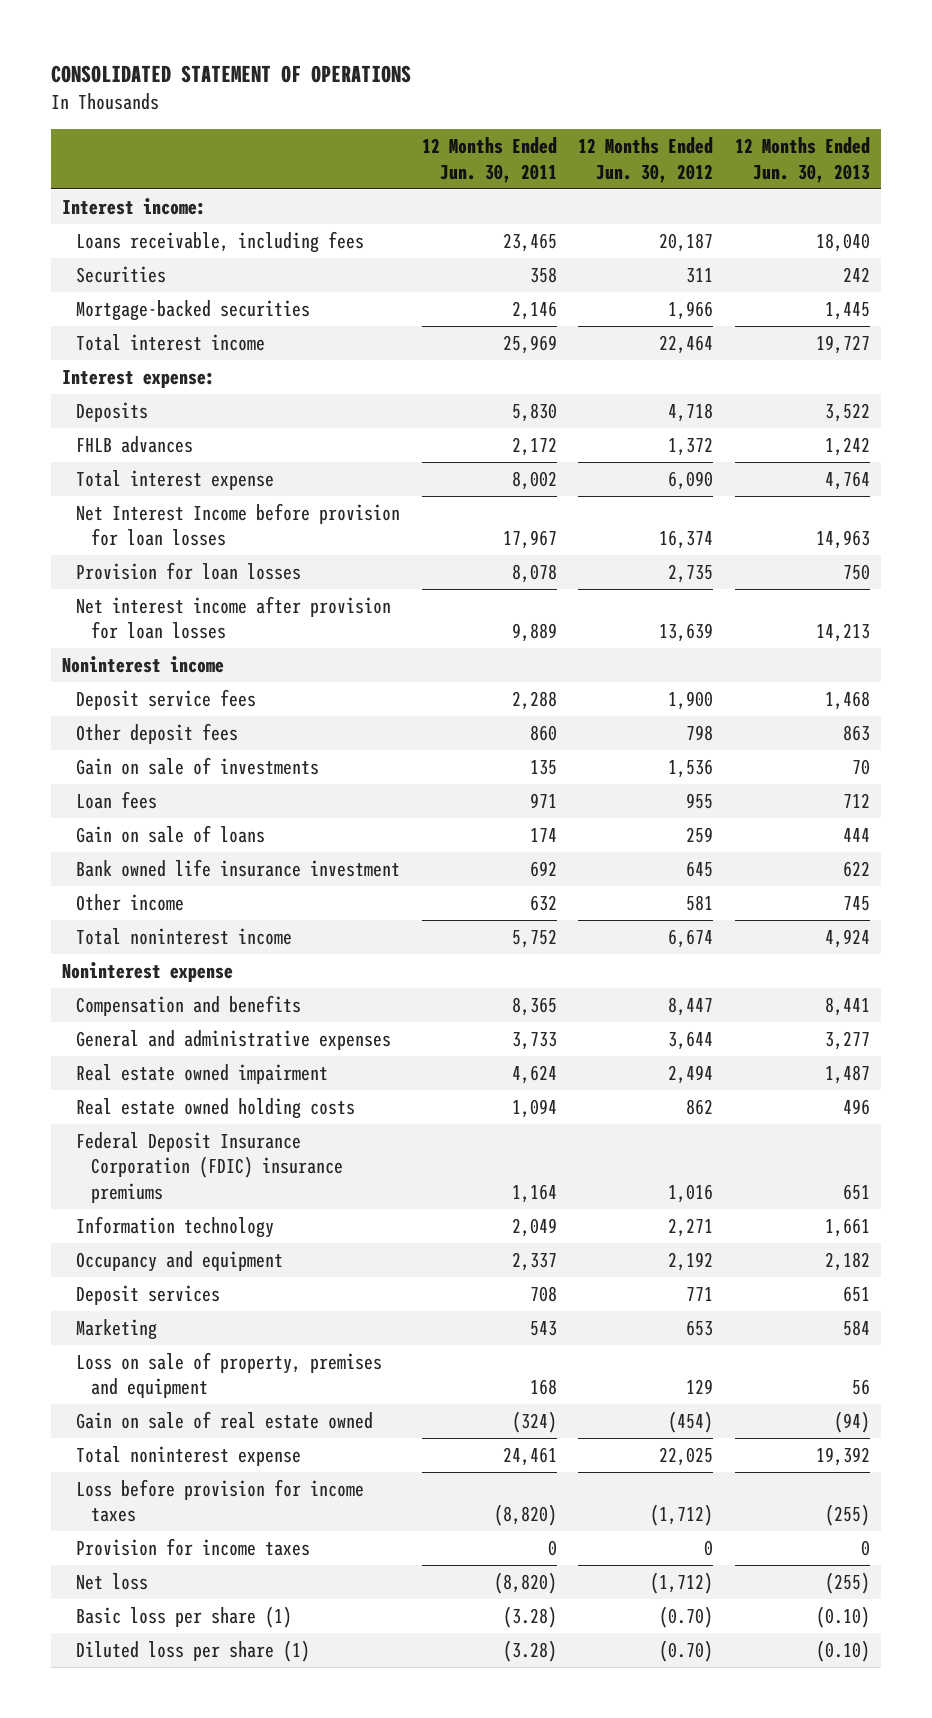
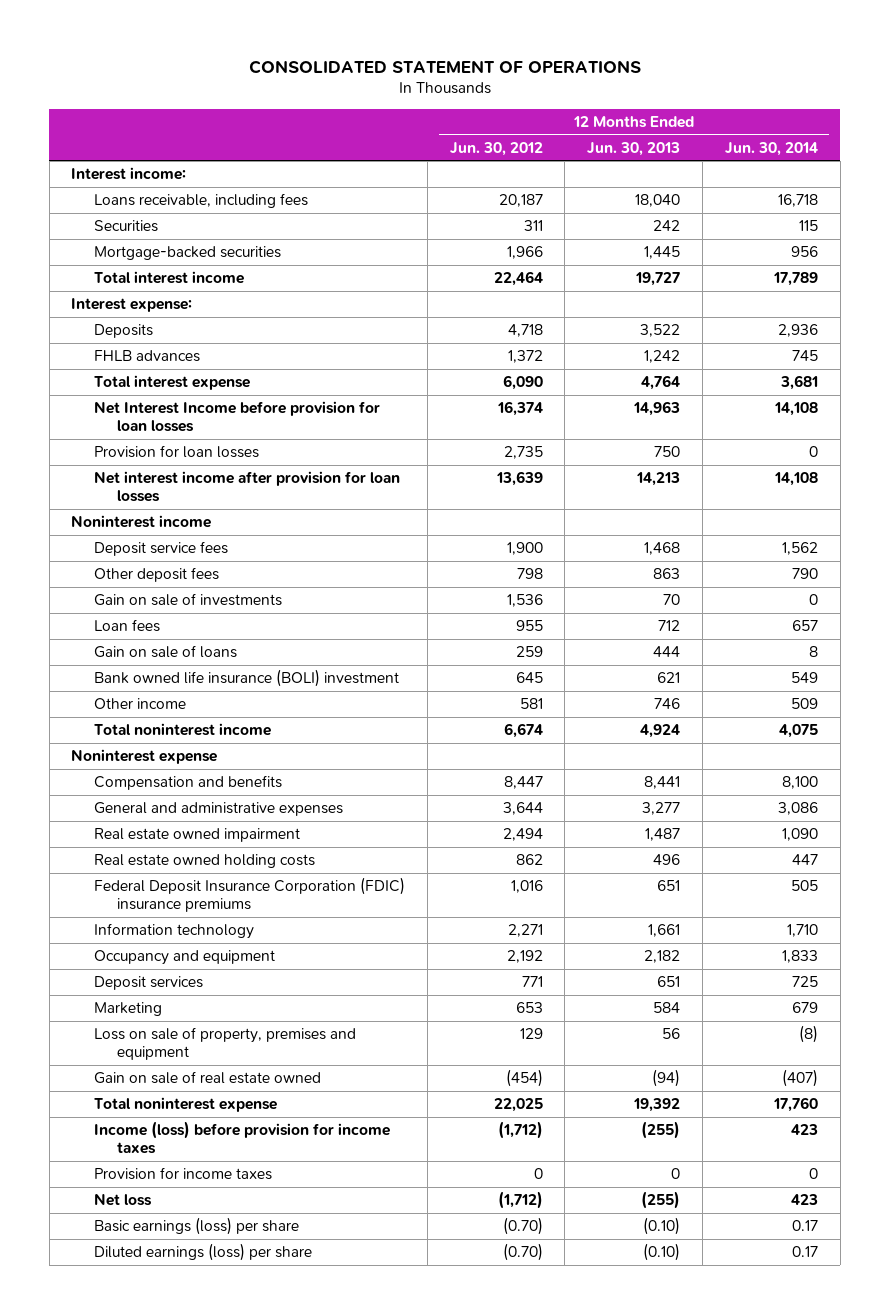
- | 12 Months Ended Jun. 30, 2011 | 12 Months Ended Jun. 30, 2012 | 12 Months Ended Jun. 30, 2013
+ | 12 Months Ended Jun. 30, 2012 | 12 Months Ended Jun. 30, 2013 | 12 Months Ended Jun. 30, 2014
- Bank owned life insurance investment | 692 | 645 | 622
- Other income | 632 | 581 | 745
+ Bank owned life insurance (BOLI) investment | 645 | 621 | 549
+ Other income | 581 | 746 | 509
- Loss before provision for income taxes | (8,820) | (1,712) | (255)
+ Income (loss) before provision for income taxes | (1,712) | (255) | 423
- Basic loss per share (1) | (3.28) | (0.70) | (0.10)
- Diluted loss per share (1) | (3.28) | (0.70) | (0.10)
+ Basic earnings (loss) per share | (0.70) | (0.10) | 0.17
+ Diluted earnings (loss) per share | (0.70) | (0.10) | 0.17

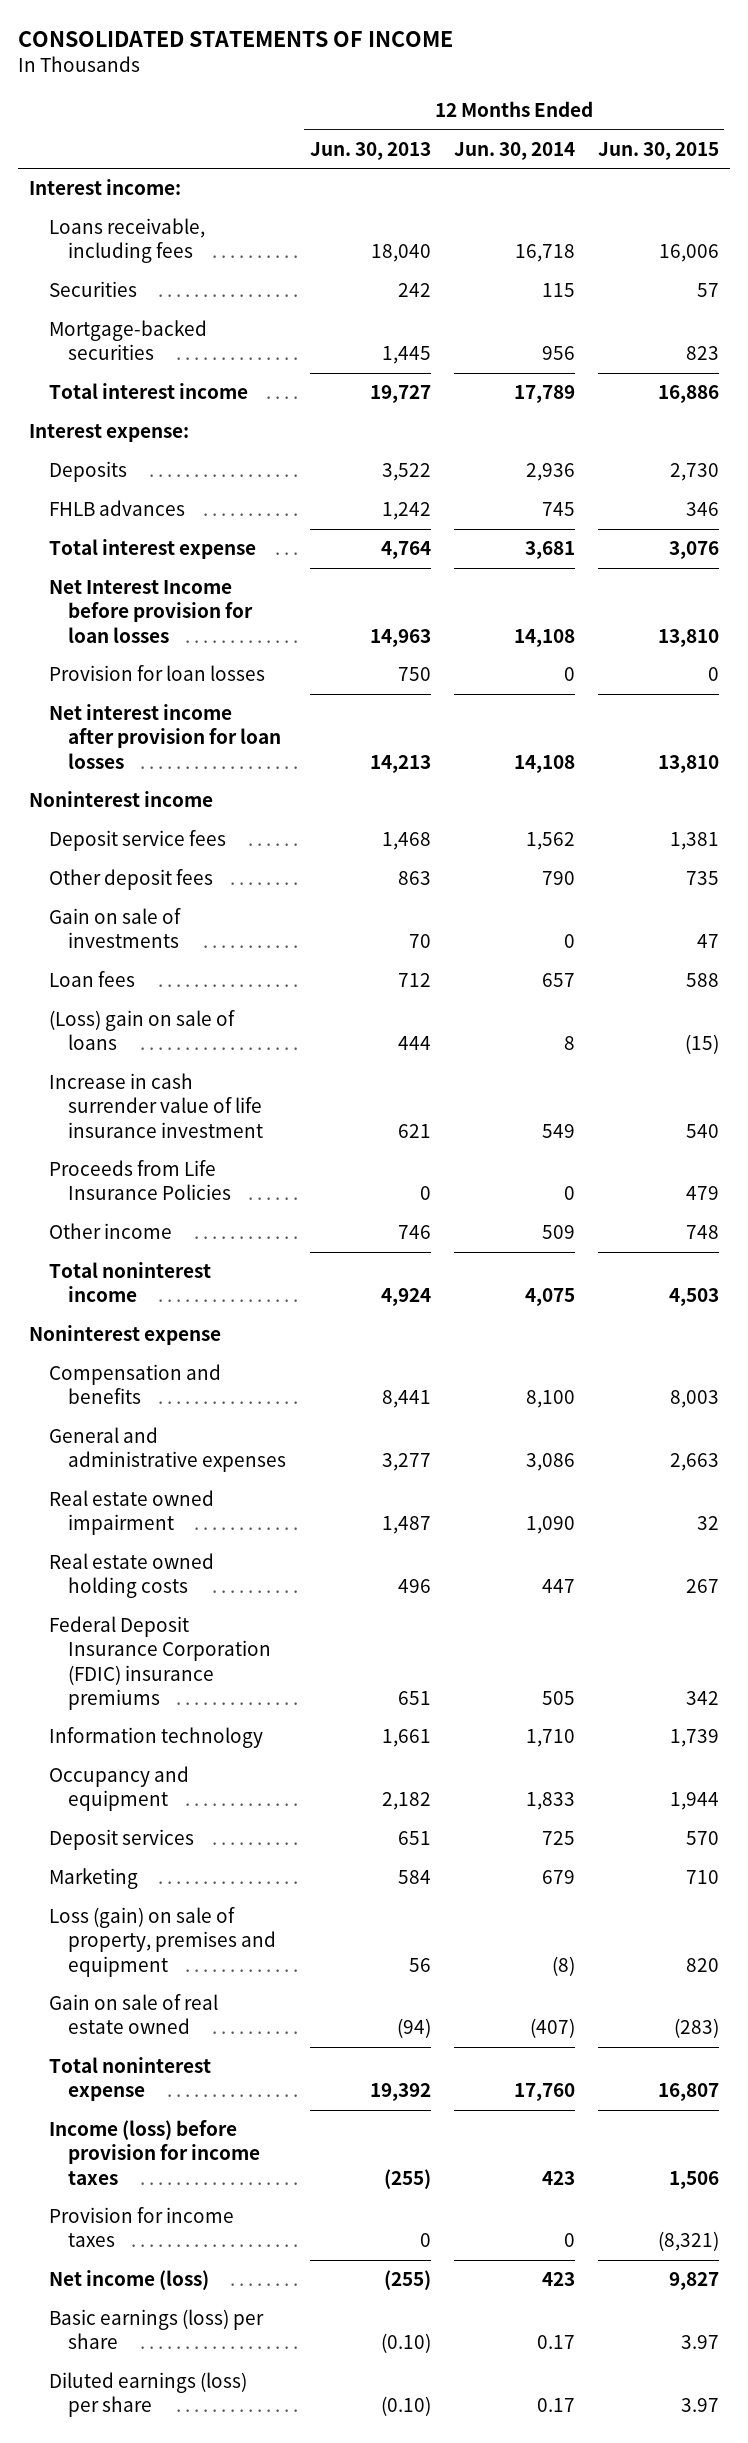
- CONSOLIDATED STATEMENT OF OPERATIONS
+ CONSOLIDATED STATEMENTS OF INCOME
- | 12 Months Ended Jun. 30, 2012 | 12 Months Ended Jun. 30, 2013 | 12 Months Ended Jun. 30, 2014
+ | 12 Months Ended Jun. 30, 2013 | 12 Months Ended Jun. 30, 2014 | 12 Months Ended Jun. 30, 2015
- Gain on sale of loans | 259 | 444 | 8
- Bank owned life insurance (BOLI) investment | 645 | 621 | 549
+ (Loss) gain on sale of loans | 444 | 8 | (15)
+ Increase in cash surrender value of life insurance investment | 621 | 549 | 540
+ Proceeds from Life Insurance Policies | 0 | 0 | 479
- Loss on sale of property, premises and equipment | 129 | 56 | (8)
+ Loss (gain) on sale of property, premises and equipment | 56 | (8) | 820
- Net loss | (1,712) | (255) | 423
+ Net income (loss) | (255) | 423 | 9,827

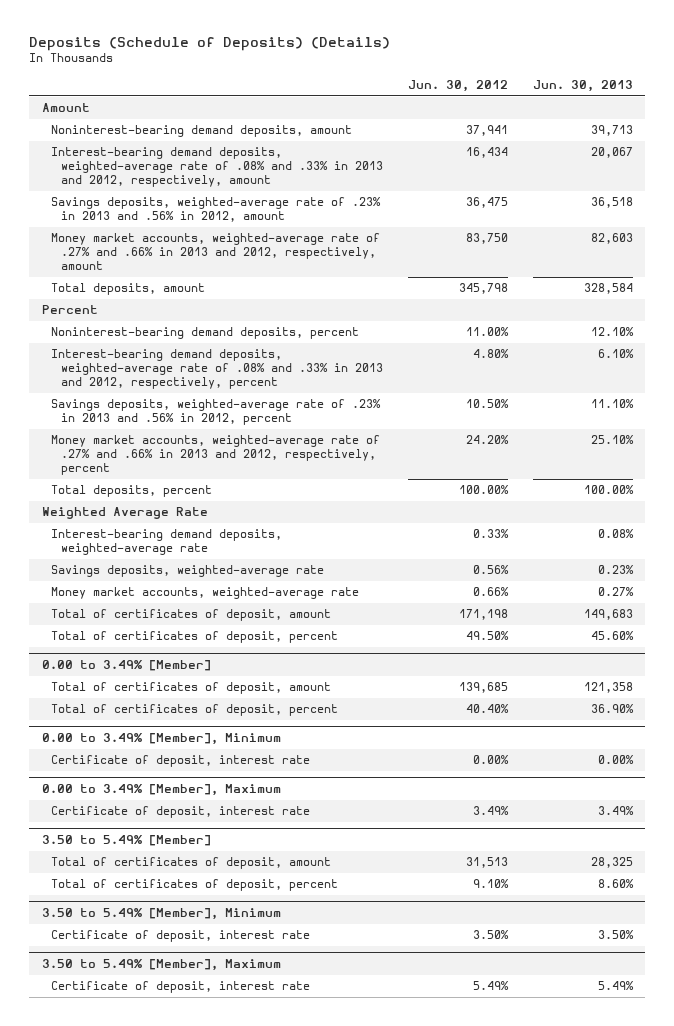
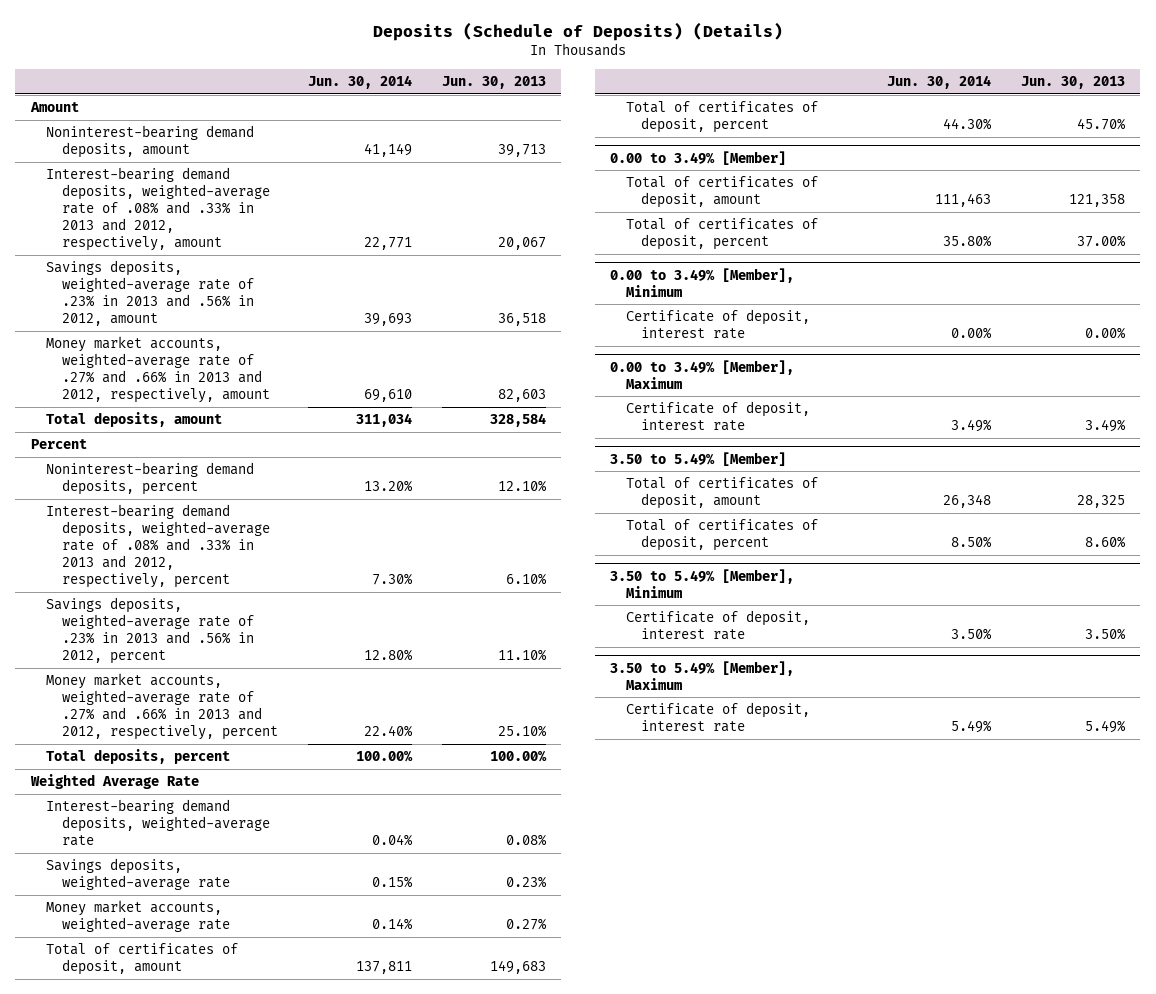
- | Jun. 30, 2012 | Jun. 30, 2013
+ | Jun. 30, 2014 | Jun. 30, 2013
- Total of certificates of deposit, percent | 49.50% | 45.60%
+ Total of certificates of deposit, percent | 44.30% | 45.70%
@ 0.00 to 3.49% [Member]
- Total of certificates of deposit, percent | 40.40% | 36.90%
+ Total of certificates of deposit, percent | 35.80% | 37.00%

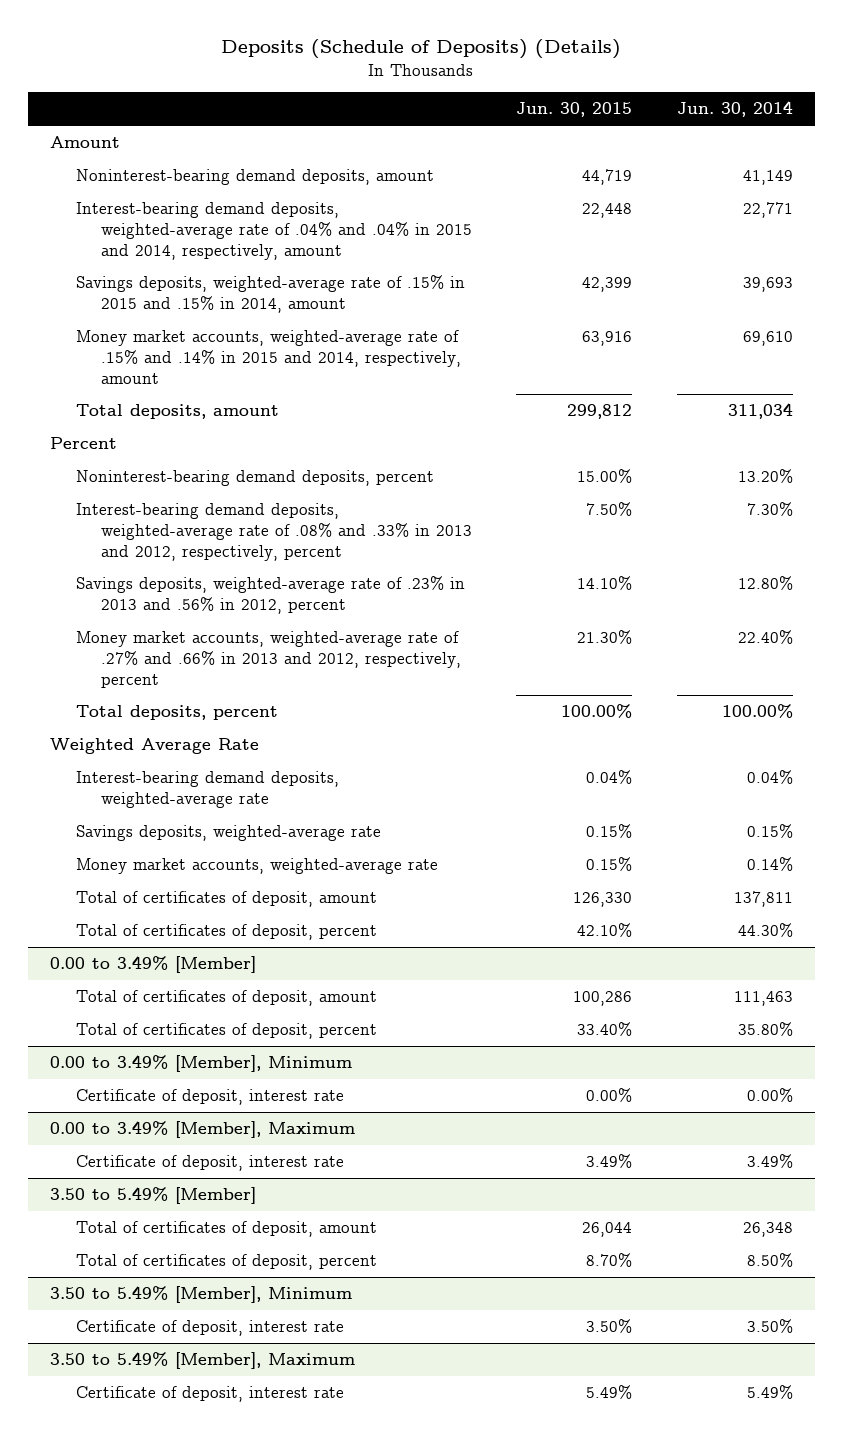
- | Jun. 30, 2014 | Jun. 30, 2013
+ | Jun. 30, 2015 | Jun. 30, 2014
- Interest-bearing demand deposits, weighted-average rate of .08% and .33% in 2013 and 2012, respectively, amount | 22,771 | 20,067
- Savings deposits, weighted-average rate of .23% in 2013 and .56% in 2012, amount | 39,693 | 36,518
- Money market accounts, weighted-average rate of .27% and .66% in 2013 and 2012, respectively, amount | 69,610 | 82,603
+ Interest-bearing demand deposits, weighted-average rate of .04% and .04% in 2015 and 2014, respectively, amount | 22,448 | 22,771
+ Savings deposits, weighted-average rate of .15% in 2015 and .15% in 2014, amount | 42,399 | 39,693
+ Money market accounts, weighted-average rate of .15% and .14% in 2015 and 2014, respectively, amount | 63,916 | 69,610

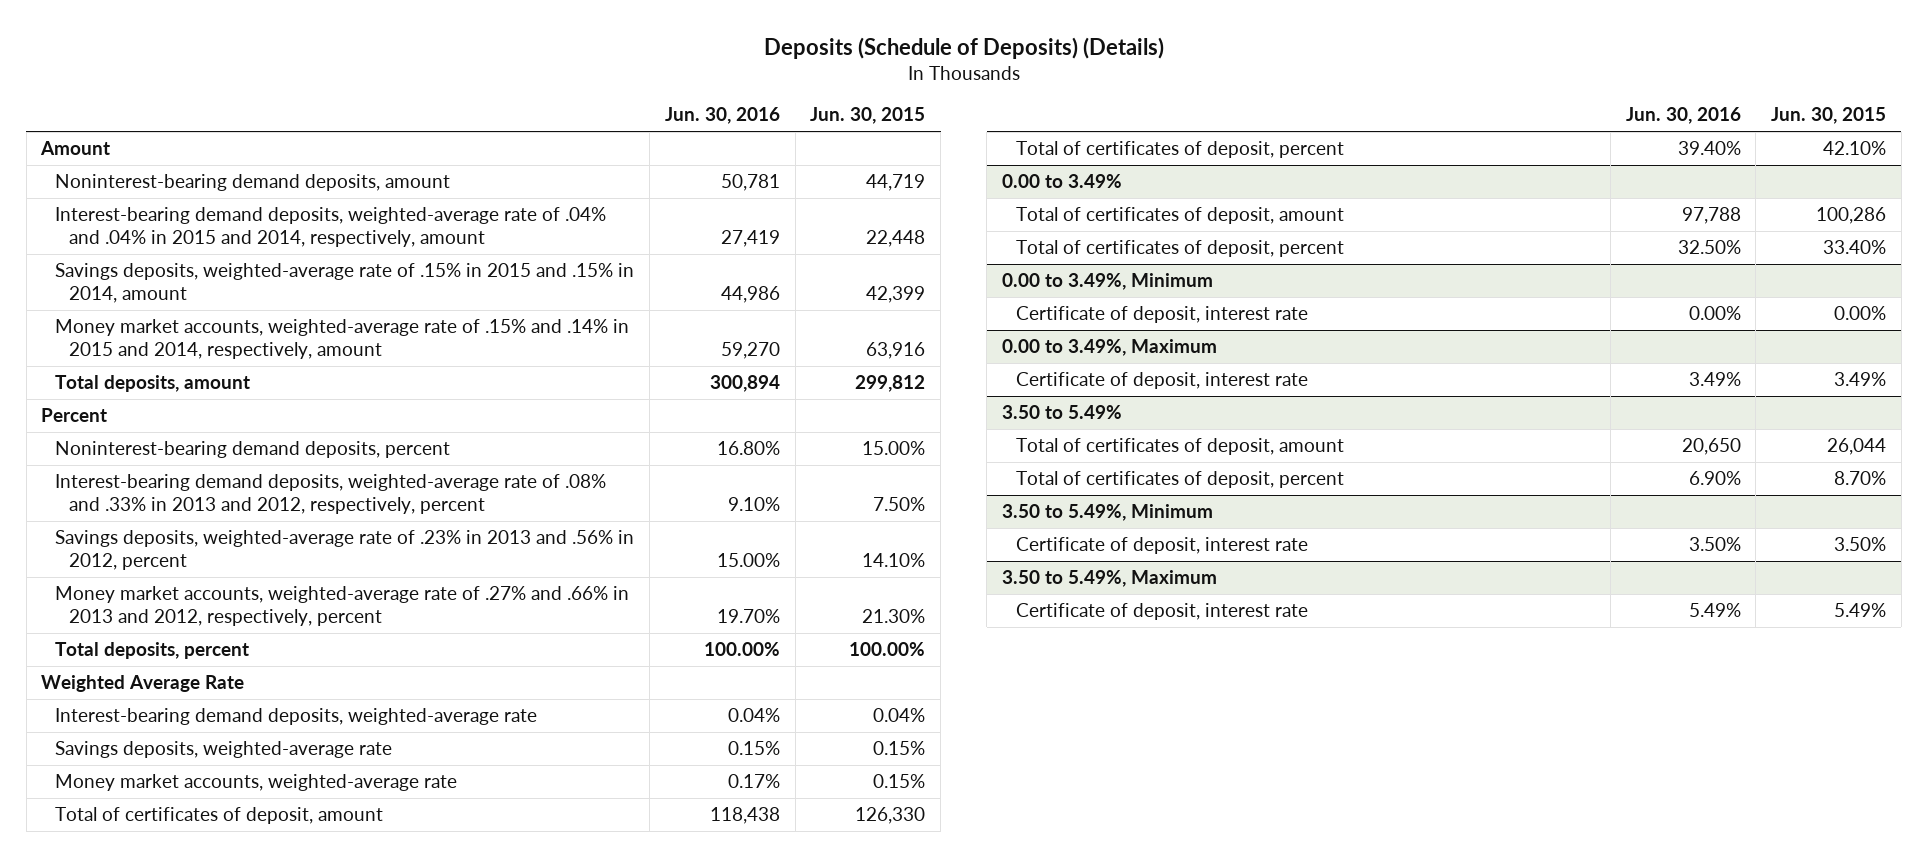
- | Jun. 30, 2015 | Jun. 30, 2014
+ | Jun. 30, 2016 | Jun. 30, 2015
- 0.00 to 3.49% [Member]
+ 0.00 to 3.49%
- 0.00 to 3.49% [Member], Minimum
+ 0.00 to 3.49%, Minimum
- 0.00 to 3.49% [Member], Maximum
+ 0.00 to 3.49%, Maximum
- 3.50 to 5.49% [Member]
+ 3.50 to 5.49%
- 3.50 to 5.49% [Member], Minimum
+ 3.50 to 5.49%, Minimum
- 3.50 to 5.49% [Member], Maximum
+ 3.50 to 5.49%, Maximum

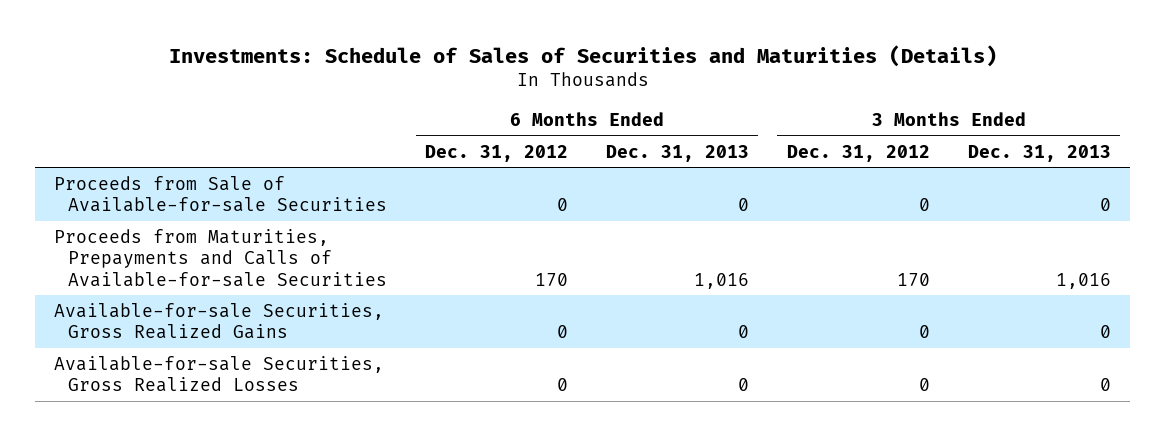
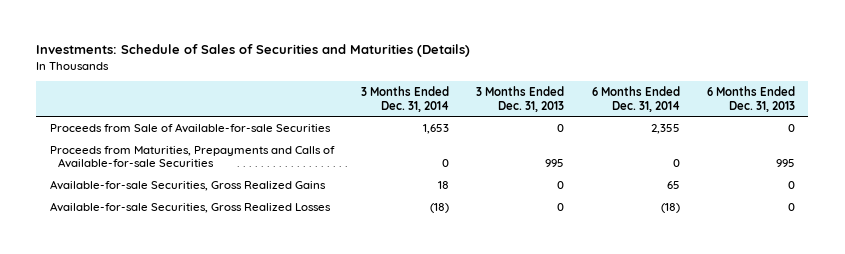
- | 6 Months Ended Dec. 31, 2012 | 6 Months Ended Dec. 31, 2013 | 3 Months Ended Dec. 31, 2012 | 3 Months Ended Dec. 31, 2013
+ | 3 Months Ended Dec. 31, 2014 | 3 Months Ended Dec. 31, 2013 | 6 Months Ended Dec. 31, 2014 | 6 Months Ended Dec. 31, 2013
- Proceeds from Maturities, Prepayments and Calls of Available-for-sale Securities | 170 | 1,016 | 170 | 1,016
+ Proceeds from Maturities, Prepayments and Calls of Available-for-sale Securities | 0 | 995 | 0 | 995

